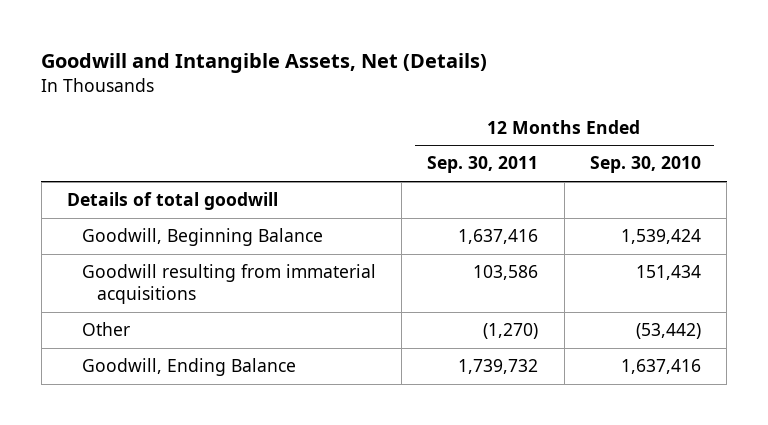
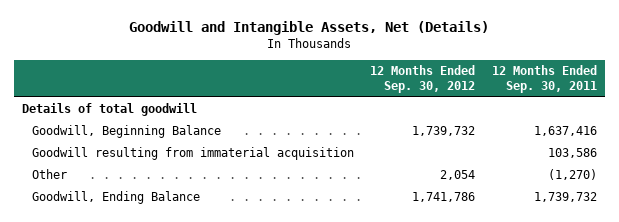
- | 12 Months Ended Sep. 30, 2011 | 12 Months Ended Sep. 30, 2010
+ | 12 Months Ended Sep. 30, 2012 | 12 Months Ended Sep. 30, 2011
- Goodwill resulting from immaterial acquisitions | 103,586 | 151,434
+ Goodwill resulting from immaterial acquisition | | 103,586

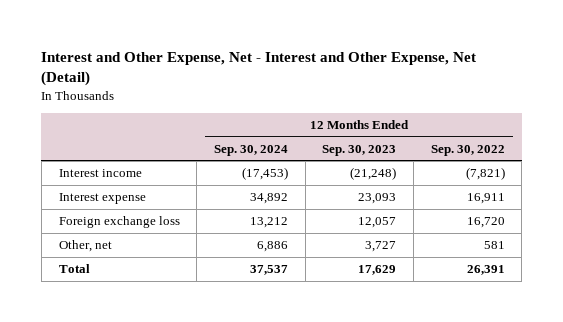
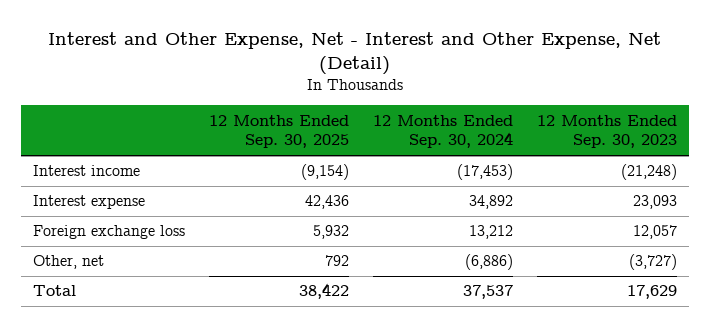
- | 12 Months Ended Sep. 30, 2024 | 12 Months Ended Sep. 30, 2023 | 12 Months Ended Sep. 30, 2022
+ | 12 Months Ended Sep. 30, 2025 | 12 Months Ended Sep. 30, 2024 | 12 Months Ended Sep. 30, 2023
- Other, net | 6,886 | 3,727 | 581
+ Other, net | 792 | (6,886) | (3,727)

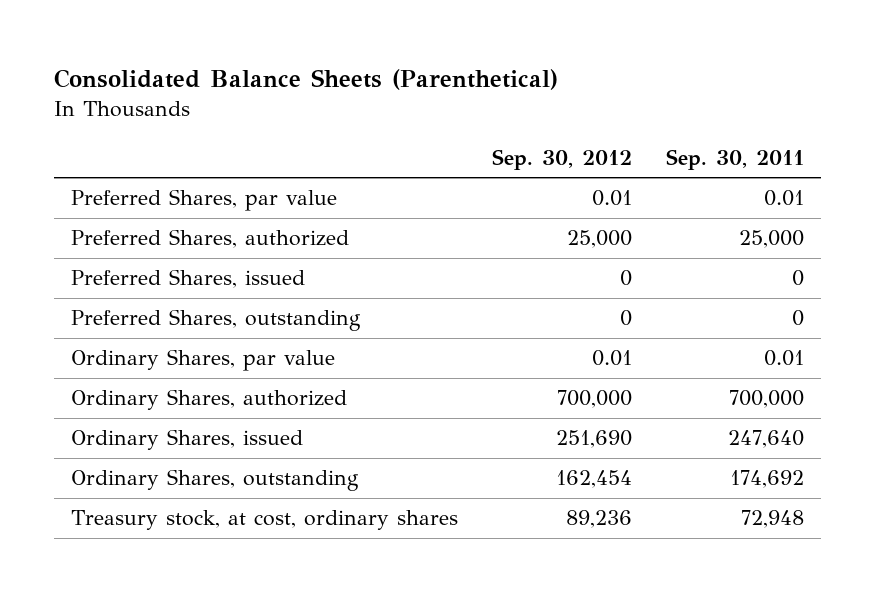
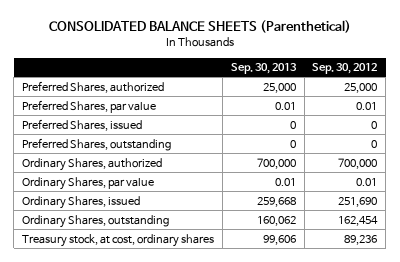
- Consolidated Balance Sheets (Parenthetical)
+ CONSOLIDATED BALANCE SHEETS (Parenthetical)
- | Sep. 30, 2012 | Sep. 30, 2011
+ | Sep. 30, 2013 | Sep. 30, 2012
moved down: Preferred Shares, par value | 0.01 | 0.01
moved down: Ordinary Shares, par value | 0.01 | 0.01

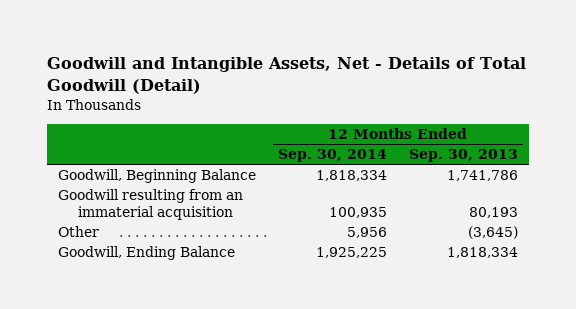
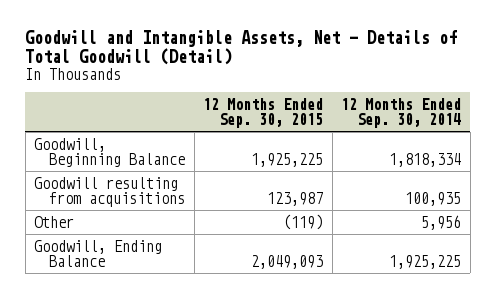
- | 12 Months Ended Sep. 30, 2014 | 12 Months Ended Sep. 30, 2013
+ | 12 Months Ended Sep. 30, 2015 | 12 Months Ended Sep. 30, 2014
- Goodwill resulting from an immaterial acquisition | 100,935 | 80,193
+ Goodwill resulting from acquisitions | 123,987 | 100,935

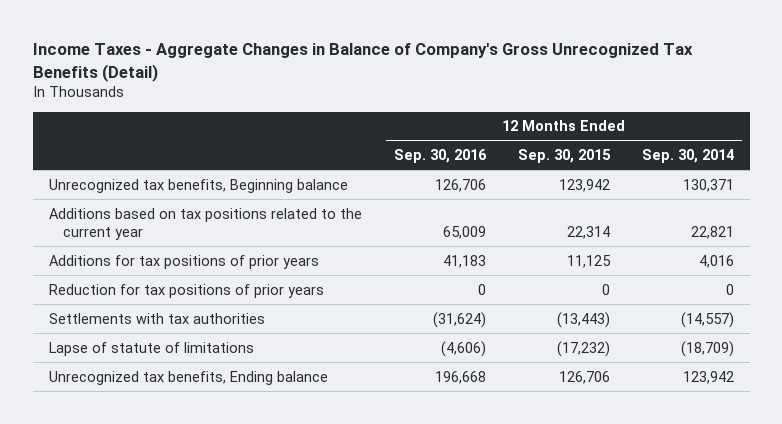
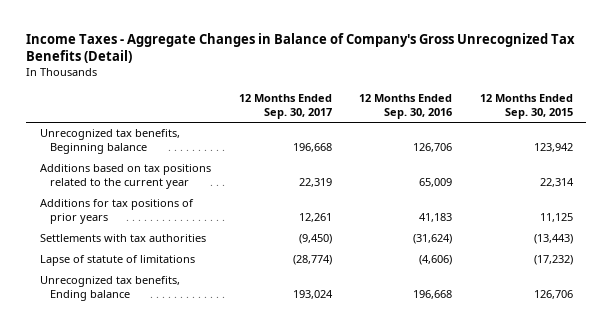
- | 12 Months Ended Sep. 30, 2016 | 12 Months Ended Sep. 30, 2015 | 12 Months Ended Sep. 30, 2014
+ | 12 Months Ended Sep. 30, 2017 | 12 Months Ended Sep. 30, 2016 | 12 Months Ended Sep. 30, 2015
- Reduction for tax positions of prior years | 0 | 0 | 0

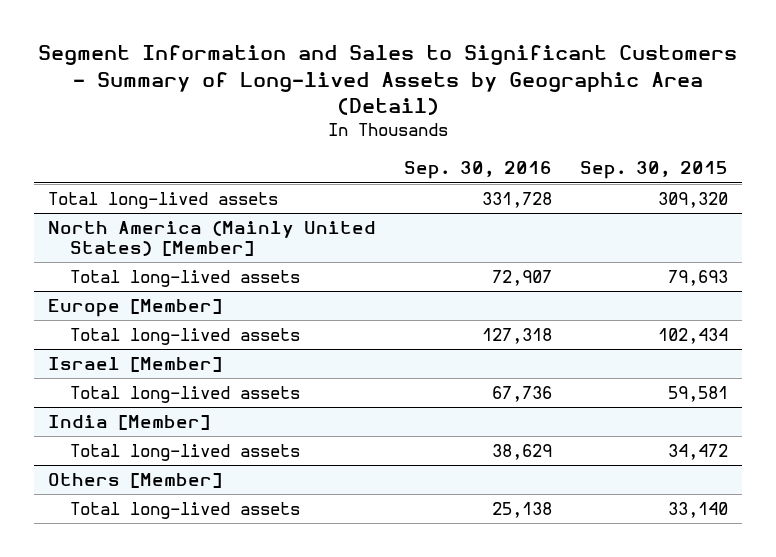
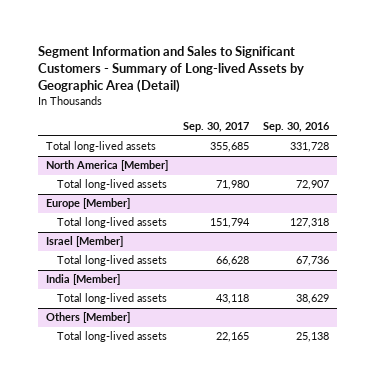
- | Sep. 30, 2016 | Sep. 30, 2015
+ | Sep. 30, 2017 | Sep. 30, 2016
- North America (Mainly United States) [Member]
+ North America [Member]

